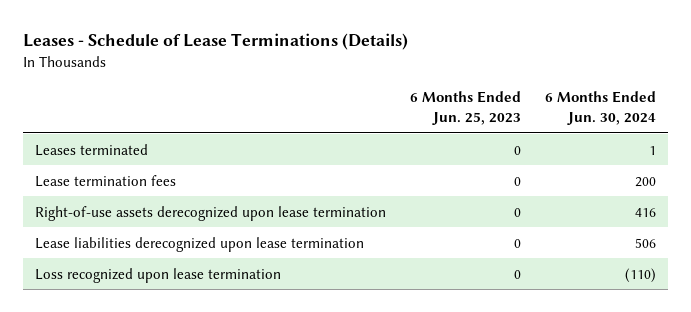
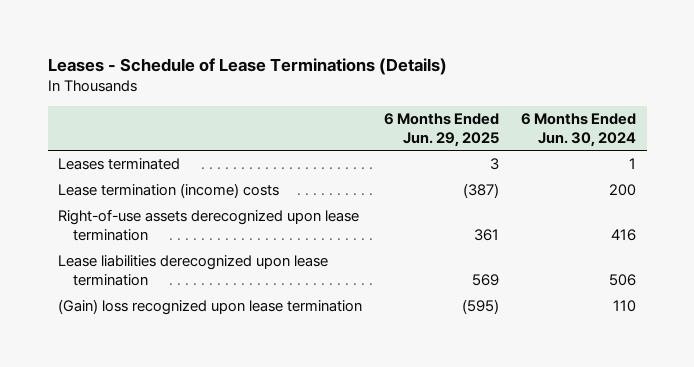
- | 6 Months Ended Jun. 25, 2023 | 6 Months Ended Jun. 30, 2024
+ | 6 Months Ended Jun. 29, 2025 | 6 Months Ended Jun. 30, 2024
- Lease termination fees | 0 | 200
+ Lease termination (income) costs | (387) | 200
- Loss recognized upon lease termination | 0 | (110)
+ (Gain) loss recognized upon lease termination | (595) | 110

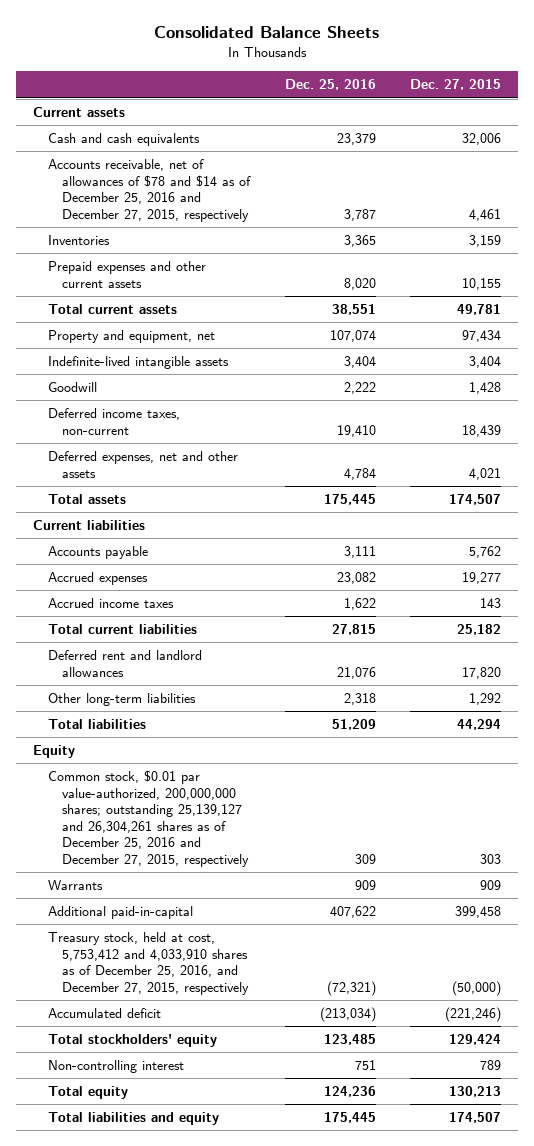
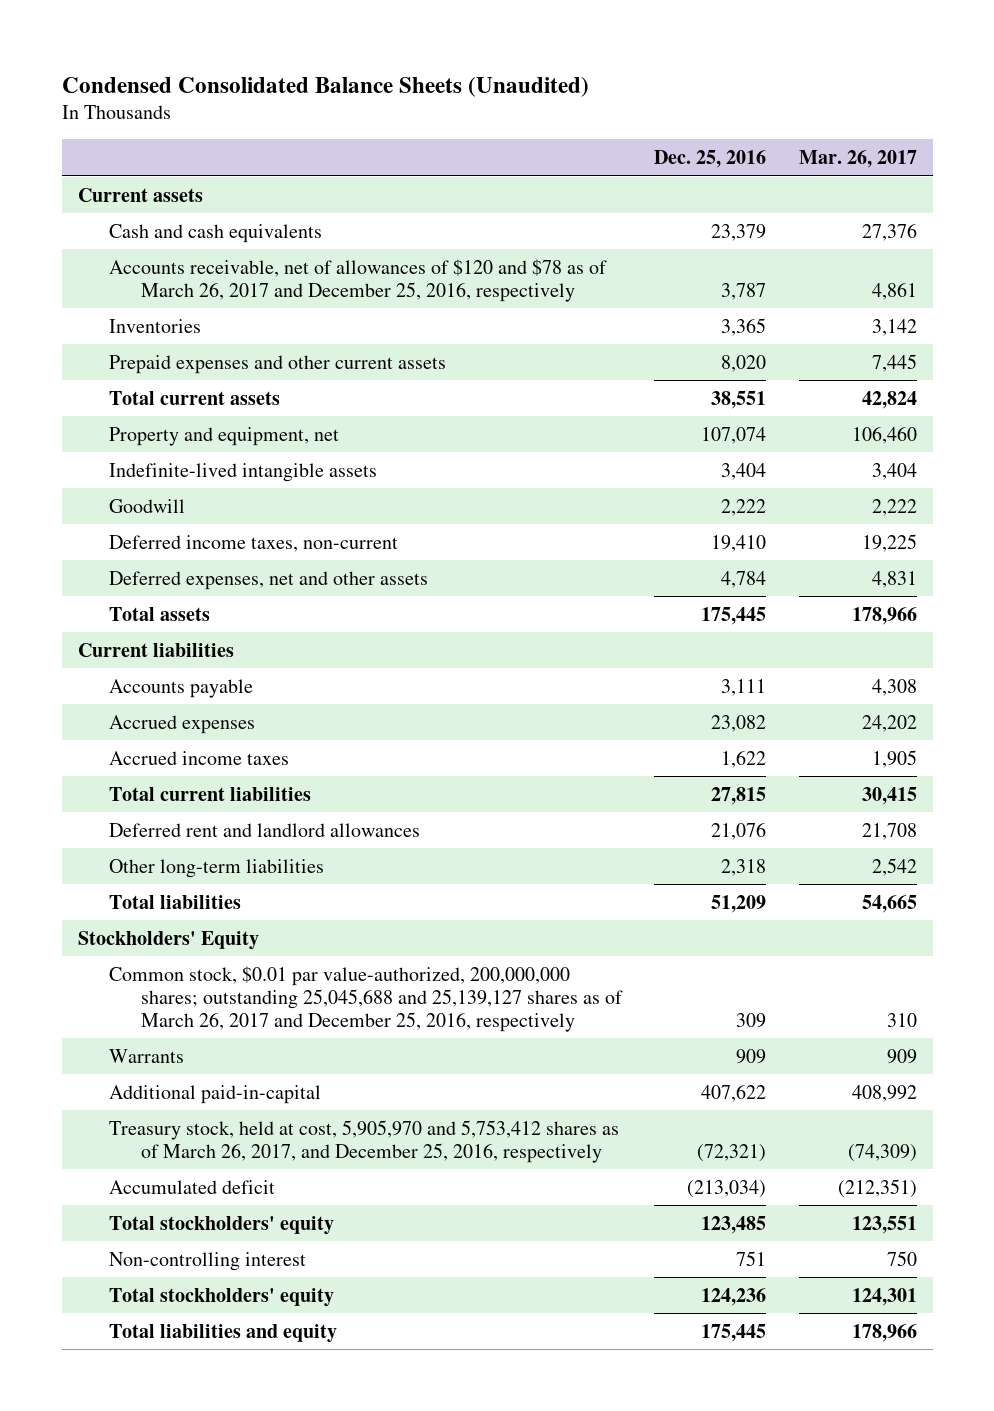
- Consolidated Balance Sheets
+ Condensed Consolidated Balance Sheets (Unaudited)
- | Dec. 25, 2016 | Dec. 27, 2015
+ | Dec. 25, 2016 | Mar. 26, 2017
- Accounts receivable, net of allowances of $78 and $14 as of December 25, 2016 and December 27, 2015, respectively | 3,787 | 4,461
+ Accounts receivable, net of allowances of $120 and $78 as of March 26, 2017 and December 25, 2016, respectively | 3,787 | 4,861
- Equity
- Common stock, $0.01 par value-authorized, 200,000,000 shares; outstanding 25,139,127 and 26,304,261 shares as of December 25, 2016 and December 27, 2015, respectively | 309 | 303
+ Stockholders' Equity
+ Common stock, $0.01 par value-authorized, 200,000,000 shares; outstanding 25,045,688 and 25,139,127 shares as of March 26, 2017 and December 25, 2016, respectively | 309 | 310
- Treasury stock, held at cost, 5,753,412 and 4,033,910 shares as of December 25, 2016, and December 27, 2015, respectively | (72,321) | (50,000)
+ Treasury stock, held at cost, 5,905,970 and 5,753,412 shares as of March 26, 2017, and December 25, 2016, respectively | (72,321) | (74,309)
- Total equity | 124,236 | 130,213
+ Total stockholders' equity | 124,236 | 124,301

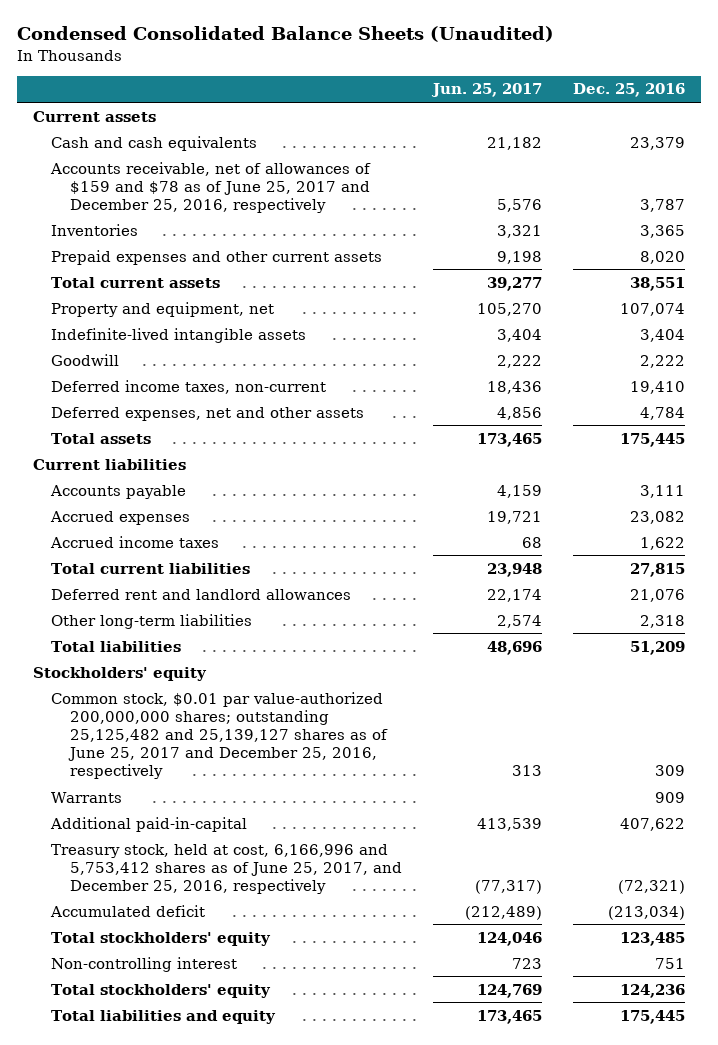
- | Dec. 25, 2016 | Mar. 26, 2017
+ | Jun. 25, 2017 | Dec. 25, 2016
- Accounts receivable, net of allowances of $120 and $78 as of March 26, 2017 and December 25, 2016, respectively | 3,787 | 4,861
+ Accounts receivable, net of allowances of $159 and $78 as of June 25, 2017 and December 25, 2016, respectively | 5,576 | 3,787
- Stockholders' Equity
- Common stock, $0.01 par value-authorized, 200,000,000 shares; outstanding 25,045,688 and 25,139,127 shares as of March 26, 2017 and December 25, 2016, respectively | 309 | 310
+ Stockholders' equity
+ Common stock, $0.01 par value-authorized 200,000,000 shares; outstanding 25,125,482 and 25,139,127 shares as of June 25, 2017 and December 25, 2016, respectively | 313 | 309
- Treasury stock, held at cost, 5,905,970 and 5,753,412 shares as of March 26, 2017, and December 25, 2016, respectively | (72,321) | (74,309)
+ Treasury stock, held at cost, 6,166,996 and 5,753,412 shares as of June 25, 2017, and December 25, 2016, respectively | (77,317) | (72,321)

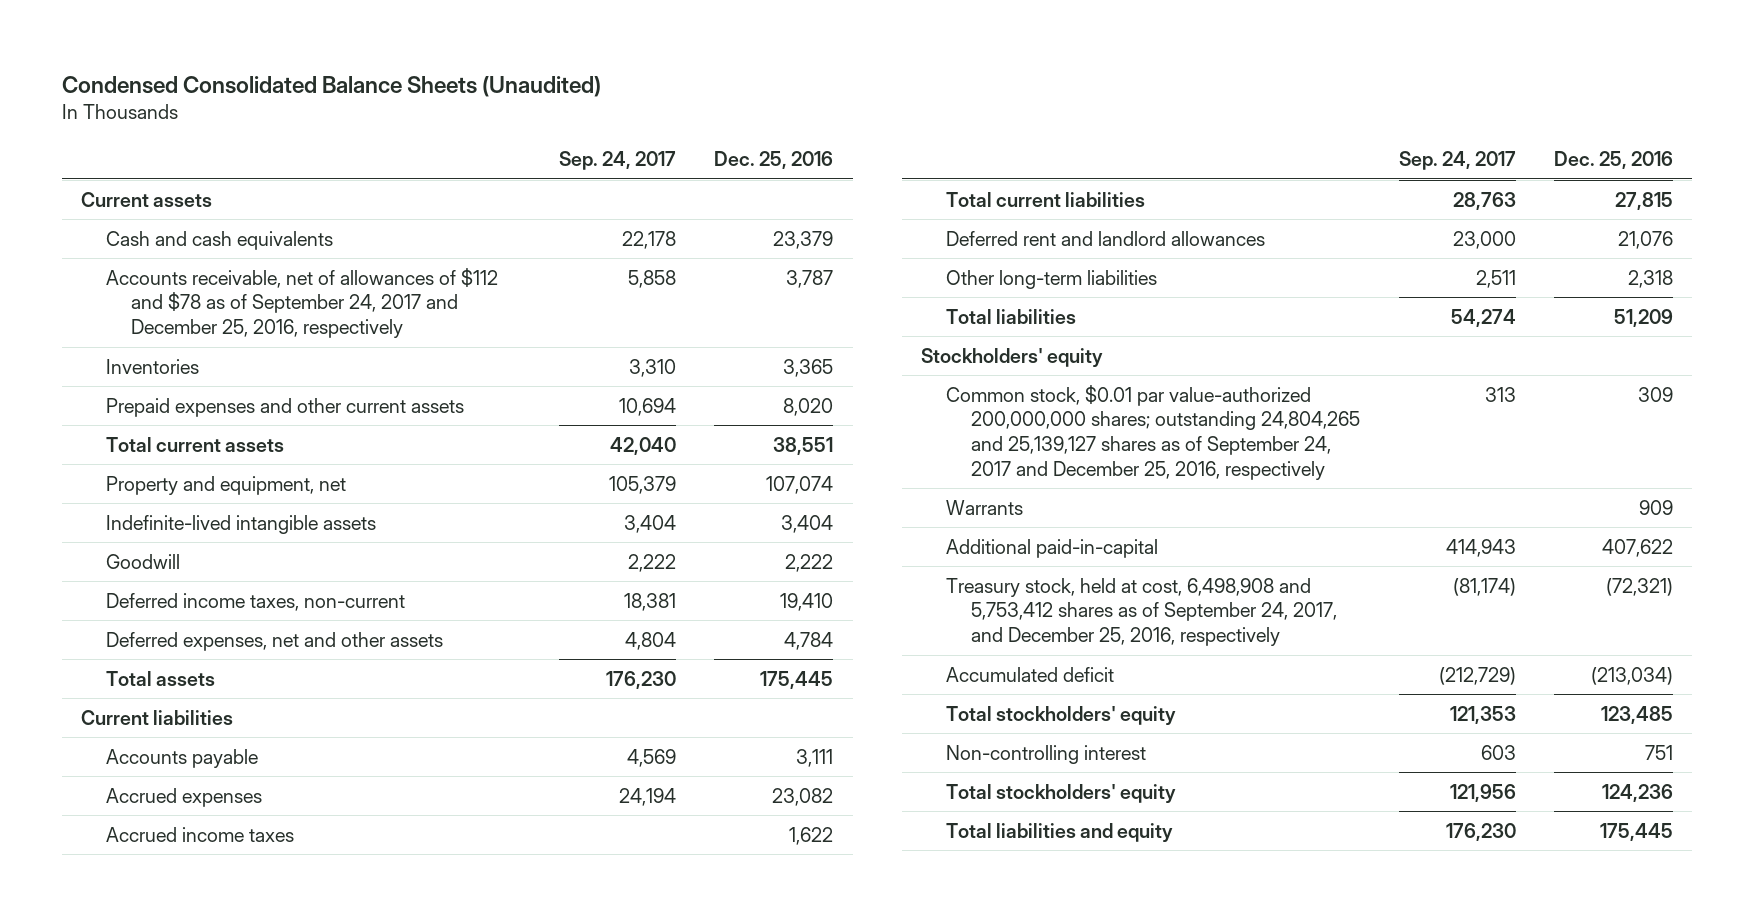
- | Jun. 25, 2017 | Dec. 25, 2016
+ | Sep. 24, 2017 | Dec. 25, 2016
- Accounts receivable, net of allowances of $159 and $78 as of June 25, 2017 and December 25, 2016, respectively | 5,576 | 3,787
+ Accounts receivable, net of allowances of $112 and $78 as of September 24, 2017 and December 25, 2016, respectively | 5,858 | 3,787
- Common stock, $0.01 par value-authorized 200,000,000 shares; outstanding 25,125,482 and 25,139,127 shares as of June 25, 2017 and December 25, 2016, respectively | 313 | 309
+ Common stock, $0.01 par value-authorized 200,000,000 shares; outstanding 24,804,265 and 25,139,127 shares as of September 24, 2017 and December 25, 2016, respectively | 313 | 309
- Treasury stock, held at cost, 6,166,996 and 5,753,412 shares as of June 25, 2017, and December 25, 2016, respectively | (77,317) | (72,321)
+ Treasury stock, held at cost, 6,498,908 and 5,753,412 shares as of September 24, 2017, and December 25, 2016, respectively | (81,174) | (72,321)

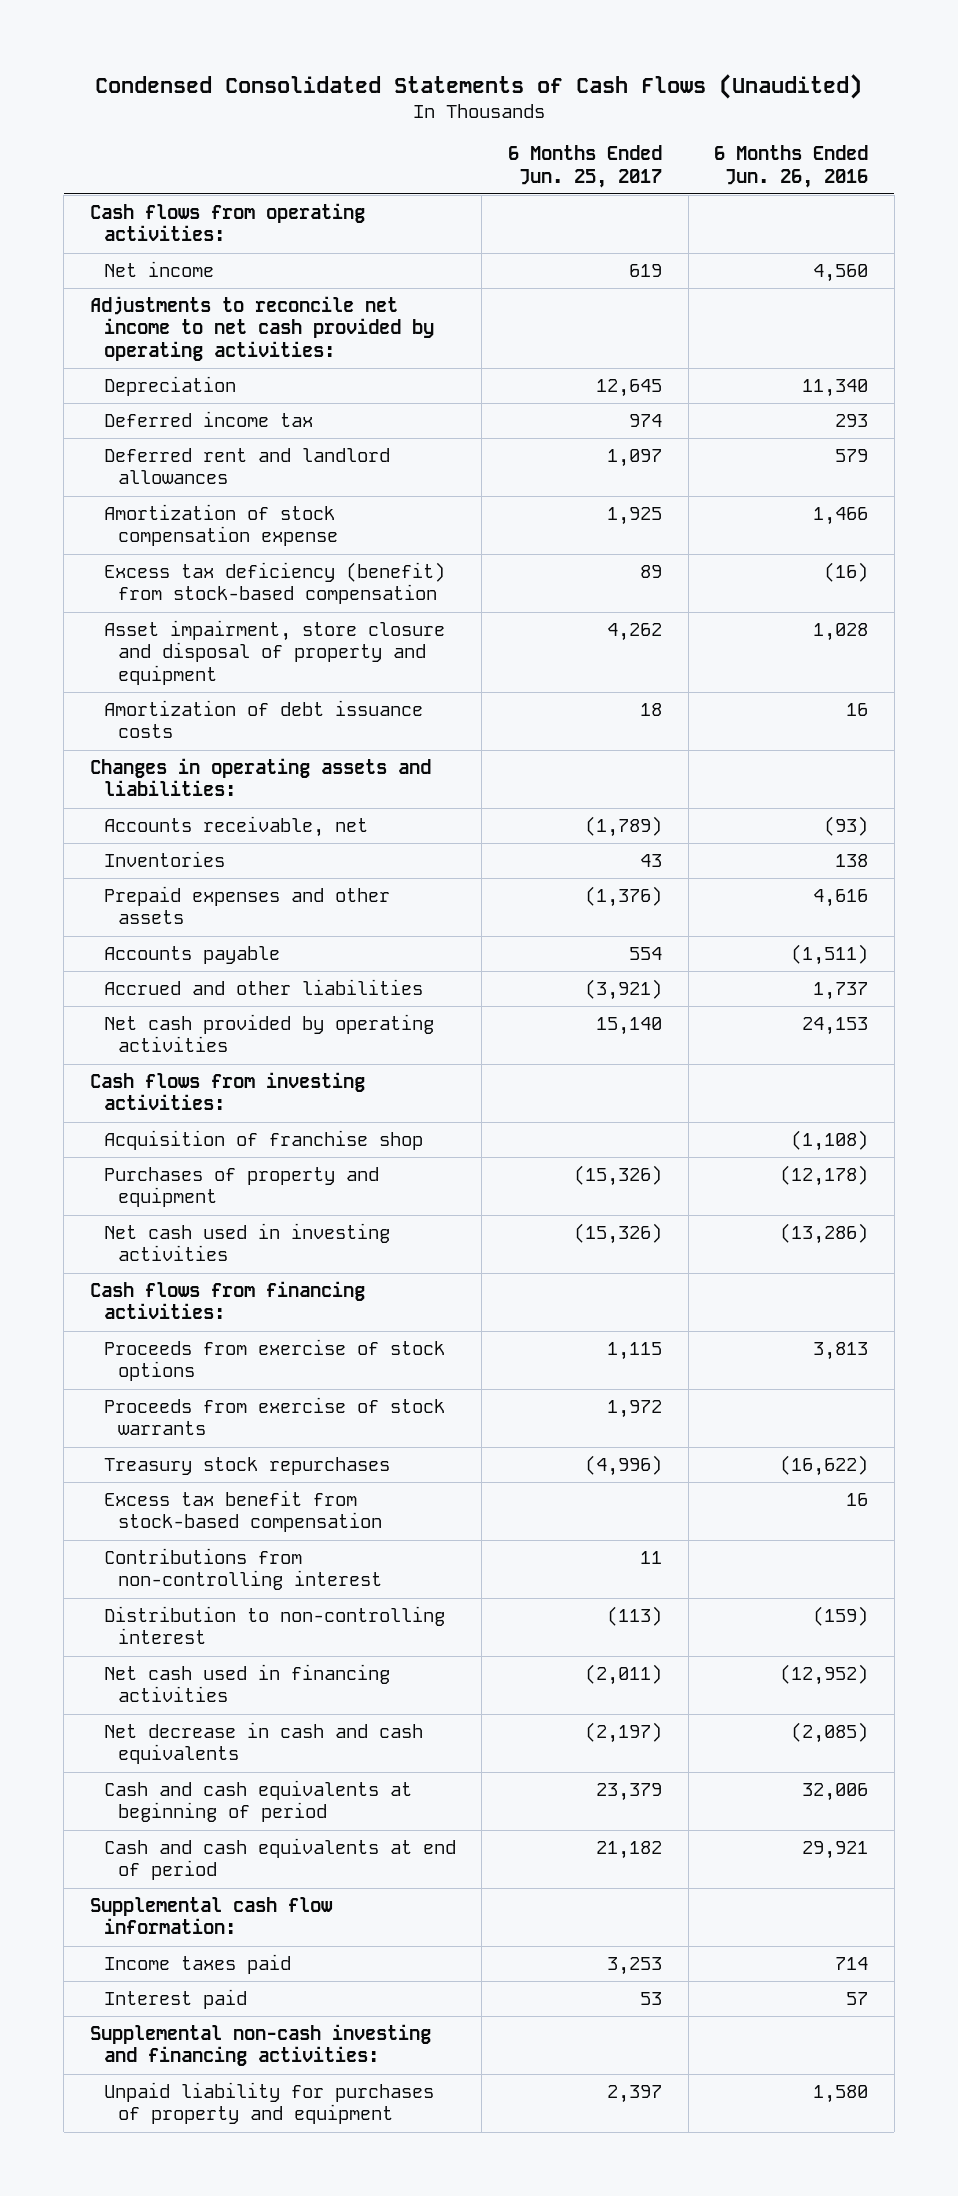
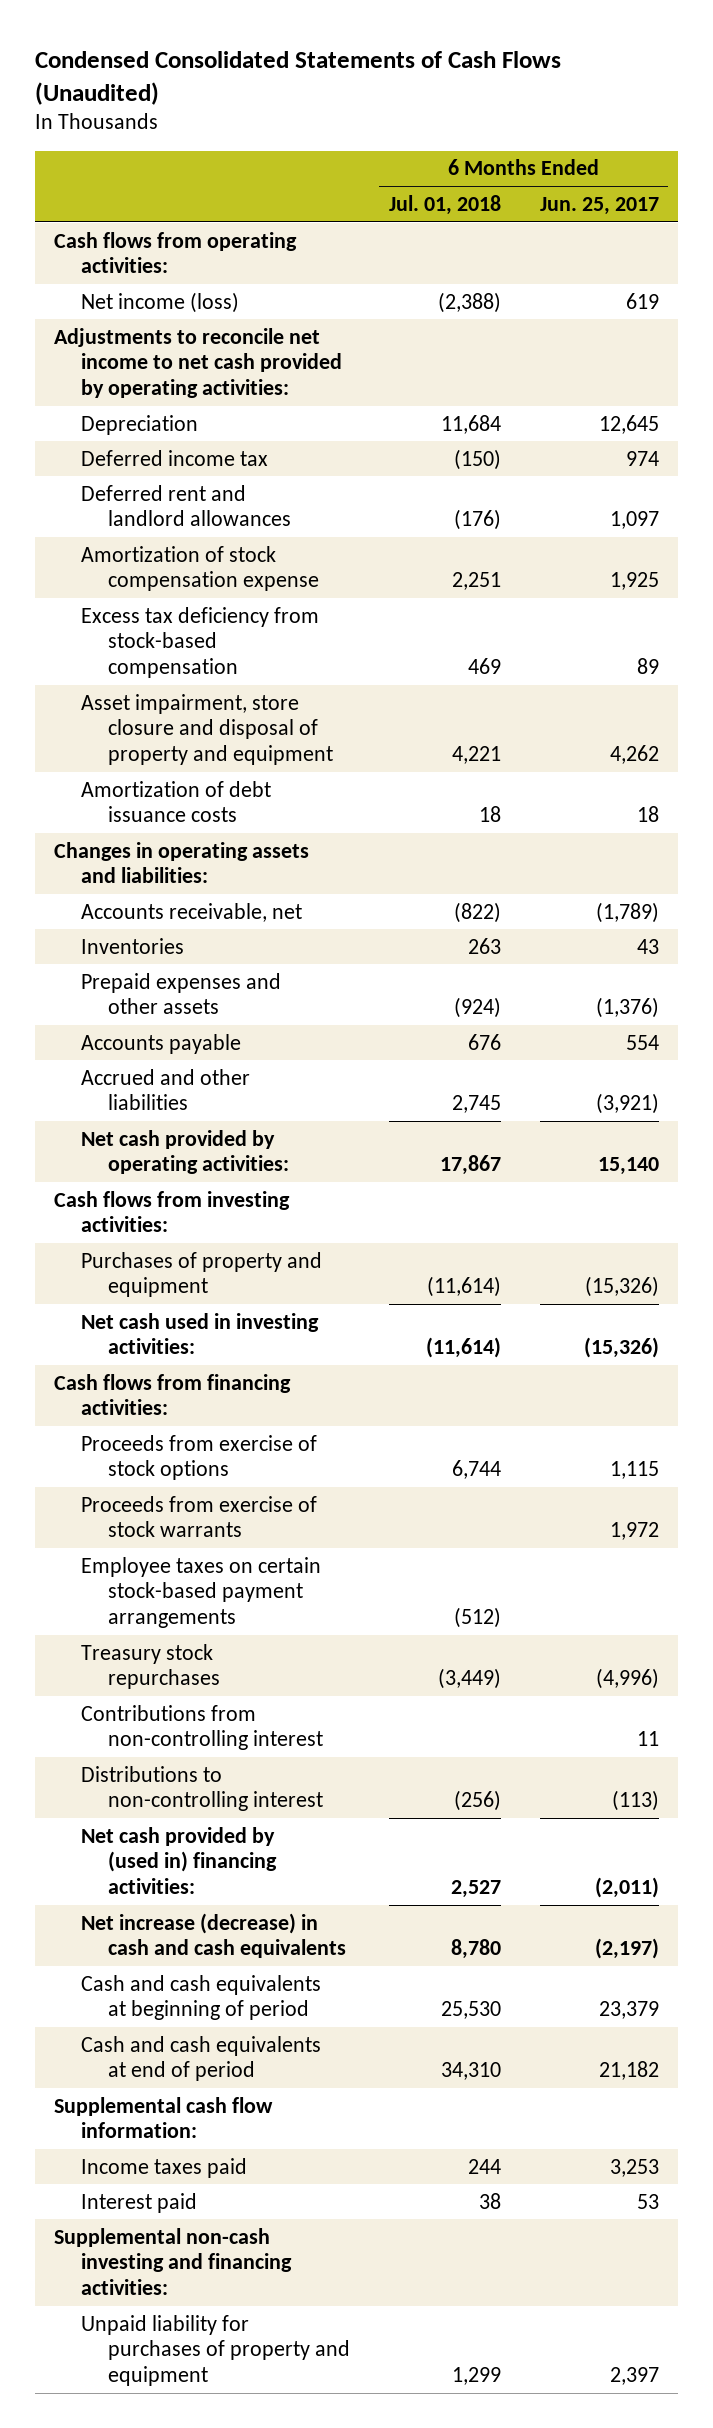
- | 6 Months Ended Jun. 25, 2017 | 6 Months Ended Jun. 26, 2016
+ | 6 Months Ended Jul. 01, 2018 | 6 Months Ended Jun. 25, 2017
- Net income | 619 | 4,560
+ Net income (loss) | (2,388) | 619
- Excess tax deficiency (benefit) from stock-based compensation | 89 | (16)
+ Excess tax deficiency from stock-based compensation | 469 | 89
- Net cash provided by operating activities | 15,140 | 24,153
+ Net cash provided by operating activities: | 17,867 | 15,140
- Acquisition of franchise shop | | (1,108)
- Net cash used in investing activities | (15,326) | (13,286)
+ Net cash used in investing activities: | (11,614) | (15,326)
+ Employee taxes on certain stock-based payment arrangements | (512) |
- Excess tax benefit from stock-based compensation | | 16
- Distribution to non-controlling interest | (113) | (159)
- Net cash used in financing activities | (2,011) | (12,952)
- Net decrease in cash and cash equivalents | (2,197) | (2,085)
+ Distributions to non-controlling interest | (256) | (113)
+ Net cash provided by (used in) financing activities: | 2,527 | (2,011)
+ Net increase (decrease) in cash and cash equivalents | 8,780 | (2,197)

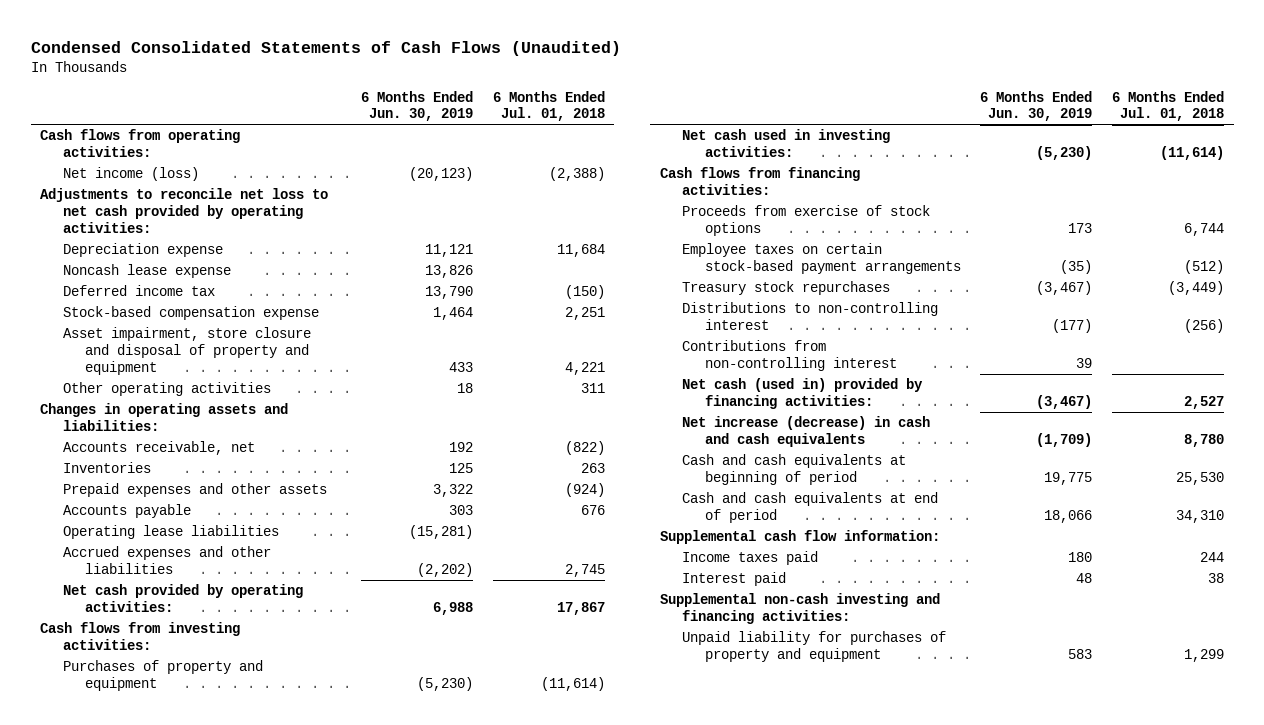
- | 6 Months Ended Jul. 01, 2018 | 6 Months Ended Jun. 25, 2017
+ | 6 Months Ended Jun. 30, 2019 | 6 Months Ended Jul. 01, 2018
- Adjustments to reconcile net income to net cash provided by operating activities:
- Depreciation | 11,684 | 12,645
+ Adjustments to reconcile net loss to net cash provided by operating activities:
+ Depreciation expense | 11,121 | 11,684
+ Noncash lease expense | 13,826 |
- Deferred rent and landlord allowances | (176) | 1,097
- Amortization of stock compensation expense | 2,251 | 1,925
- Excess tax deficiency from stock-based compensation | 469 | 89
+ Stock-based compensation expense | 1,464 | 2,251
- Amortization of debt issuance costs | 18 | 18
+ Other operating activities | 18 | 311
- Accrued and other liabilities | 2,745 | (3,921)
+ Operating lease liabilities | (15,281) |
+ Accrued expenses and other liabilities | (2,202) | 2,745
- Proceeds from exercise of stock warrants | | 1,972
- Net cash provided by (used in) financing activities: | 2,527 | (2,011)
moved down: Contributions from non-controlling interest | 39 |
+ Net cash (used in) provided by financing activities: | (3,467) | 2,527

